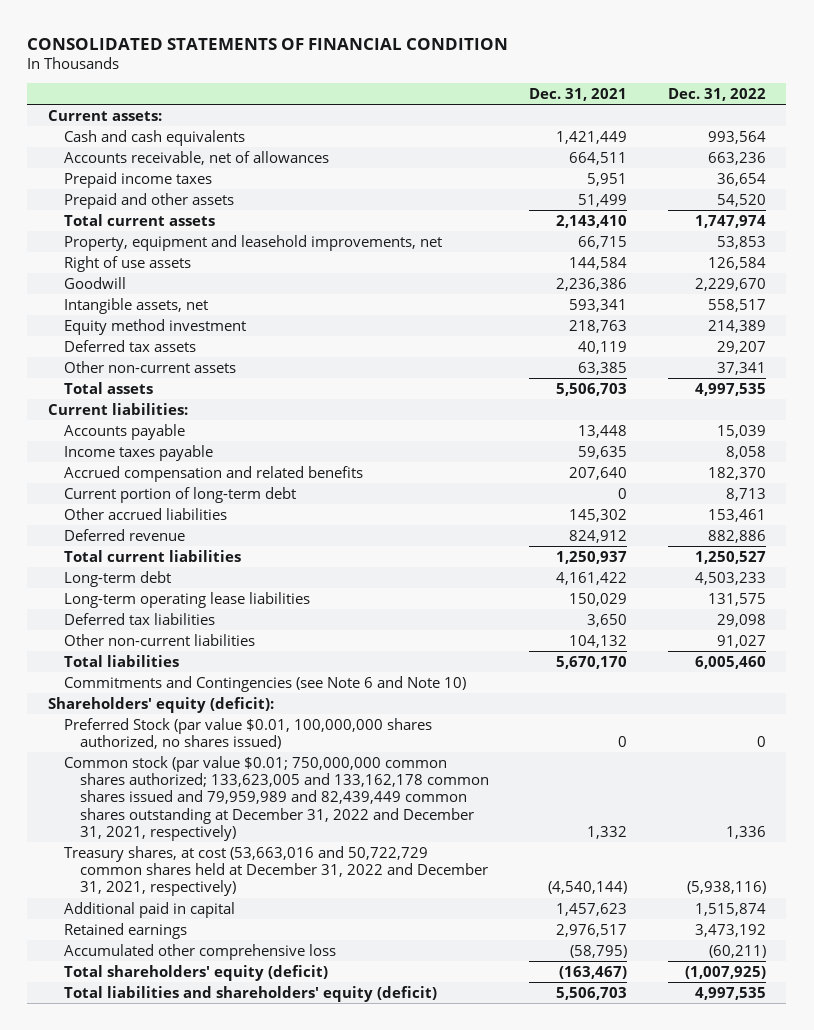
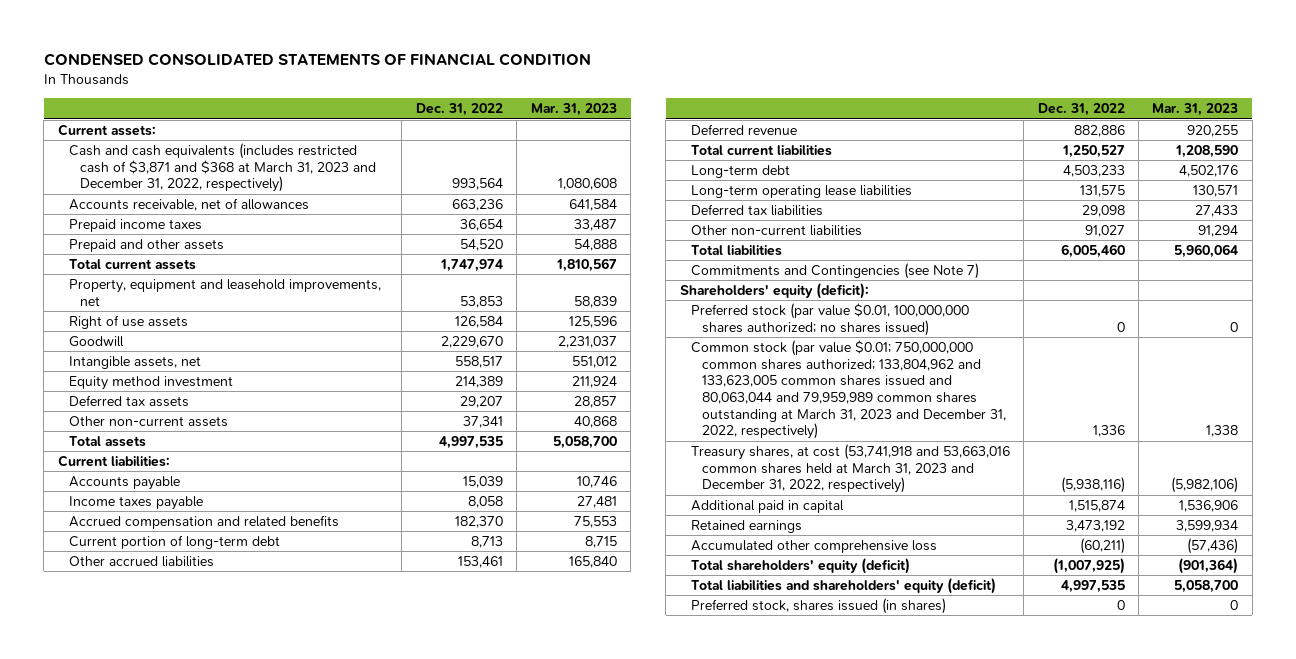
- CONSOLIDATED STATEMENTS OF FINANCIAL CONDITION
+ CONDENSED CONSOLIDATED STATEMENTS OF FINANCIAL CONDITION
- | Dec. 31, 2021 | Dec. 31, 2022
+ | Dec. 31, 2022 | Mar. 31, 2023
- Cash and cash equivalents | 1,421,449 | 993,564
+ Cash and cash equivalents (includes restricted cash of $3,871 and $368 at March 31, 2023 and December 31, 2022, respectively) | 993,564 | 1,080,608
- Commitments and Contingencies (see Note 6 and Note 10)
+ Commitments and Contingencies (see Note 7)
- Preferred Stock (par value $0.01, 100,000,000 shares authorized, no shares issued) | 0 | 0
- Common stock (par value $0.01; 750,000,000 common shares authorized; 133,623,005 and 133,162,178 common shares issued and 79,959,989 and 82,439,449 common shares outstanding at December 31, 2022 and December 31, 2021, respectively) | 1,332 | 1,336
- Treasury shares, at cost (53,663,016 and 50,722,729 common shares held at December 31, 2022 and December 31, 2021, respectively) | (4,540,144) | (5,938,116)
+ Preferred stock (par value $0.01, 100,000,000 shares authorized; no shares issued) | 0 | 0
+ Common stock (par value $0.01; 750,000,000 common shares authorized; 133,804,962 and 133,623,005 common shares issued and 80,063,044 and 79,959,989 common shares outstanding at March 31, 2023 and December 31, 2022, respectively) | 1,336 | 1,338
+ Treasury shares, at cost (53,741,918 and 53,663,016 common shares held at March 31, 2023 and December 31, 2022, respectively) | (5,938,116) | (5,982,106)
+ Preferred stock, shares issued (in shares) | 0 | 0

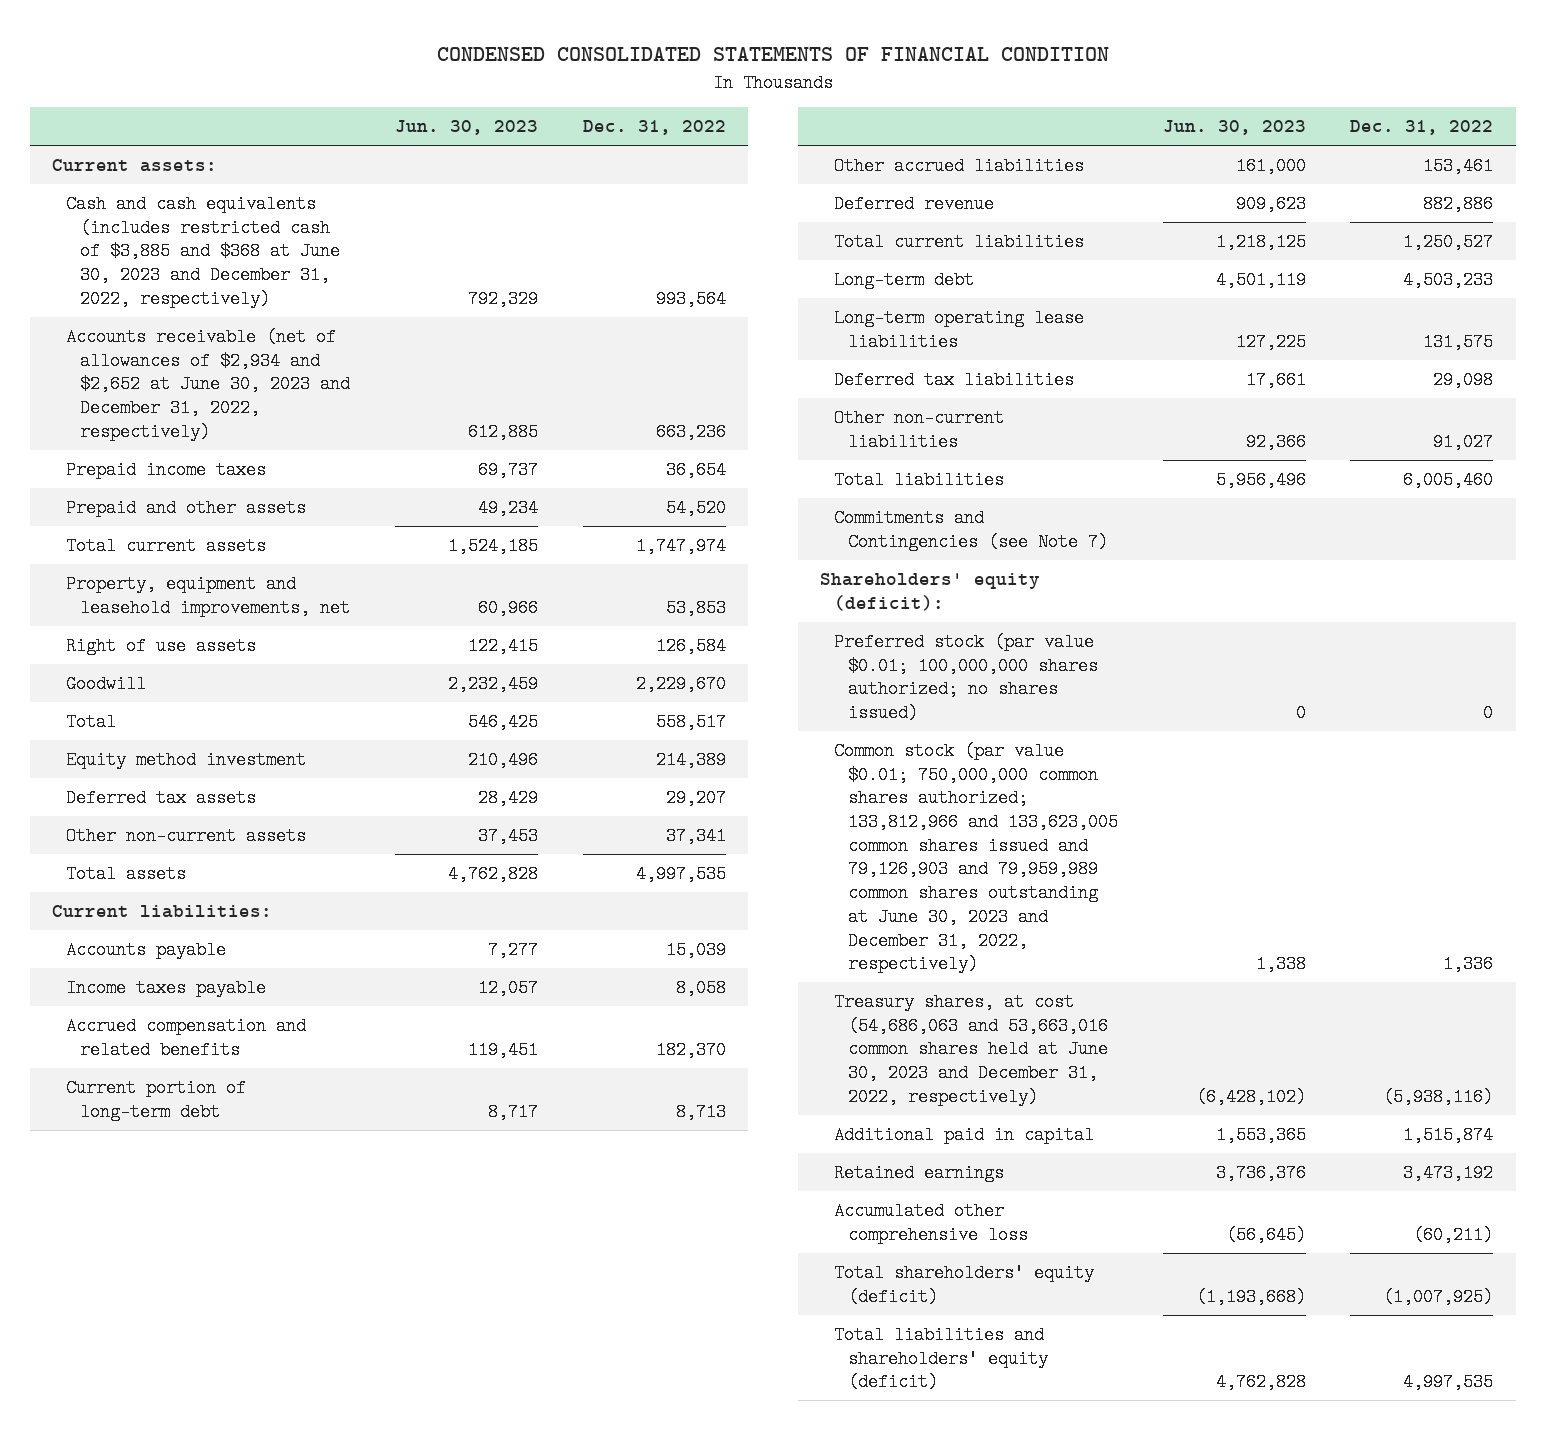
- | Dec. 31, 2022 | Mar. 31, 2023
+ | Jun. 30, 2023 | Dec. 31, 2022
- Cash and cash equivalents (includes restricted cash of $3,871 and $368 at March 31, 2023 and December 31, 2022, respectively) | 993,564 | 1,080,608
- Accounts receivable, net of allowances | 663,236 | 641,584
+ Cash and cash equivalents (includes restricted cash of $3,885 and $368 at June 30, 2023 and December 31, 2022, respectively) | 792,329 | 993,564
+ Accounts receivable (net of allowances of $2,934 and $2,652 at June 30, 2023 and December 31, 2022, respectively) | 612,885 | 663,236
- Intangible assets, net | 558,517 | 551,012
+ Total | 546,425 | 558,517
- Preferred stock (par value $0.01, 100,000,000 shares authorized; no shares issued) | 0 | 0
- Common stock (par value $0.01; 750,000,000 common shares authorized; 133,804,962 and 133,623,005 common shares issued and 80,063,044 and 79,959,989 common shares outstanding at March 31, 2023 and December 31, 2022, respectively) | 1,336 | 1,338
- Treasury shares, at cost (53,741,918 and 53,663,016 common shares held at March 31, 2023 and December 31, 2022, respectively) | (5,938,116) | (5,982,106)
+ Preferred stock (par value $0.01; 100,000,000 shares authorized; no shares issued) | 0 | 0
+ Common stock (par value $0.01; 750,000,000 common shares authorized; 133,812,966 and 133,623,005 common shares issued and 79,126,903 and 79,959,989 common shares outstanding at June 30, 2023 and December 31, 2022, respectively) | 1,338 | 1,336
+ Treasury shares, at cost (54,686,063 and 53,663,016 common shares held at June 30, 2023 and December 31, 2022, respectively) | (6,428,102) | (5,938,116)
- Preferred stock, shares issued (in shares) | 0 | 0

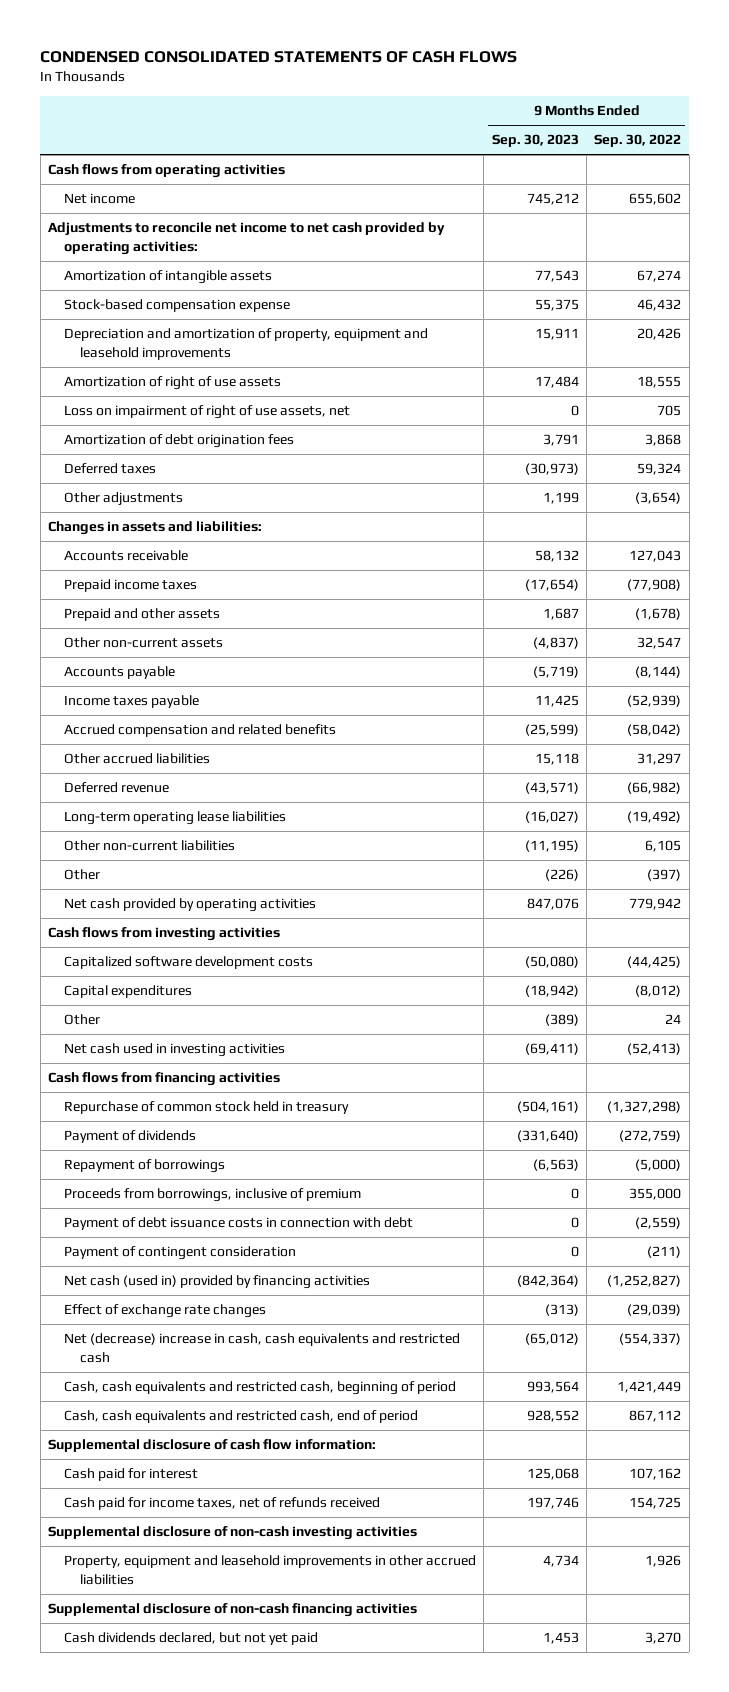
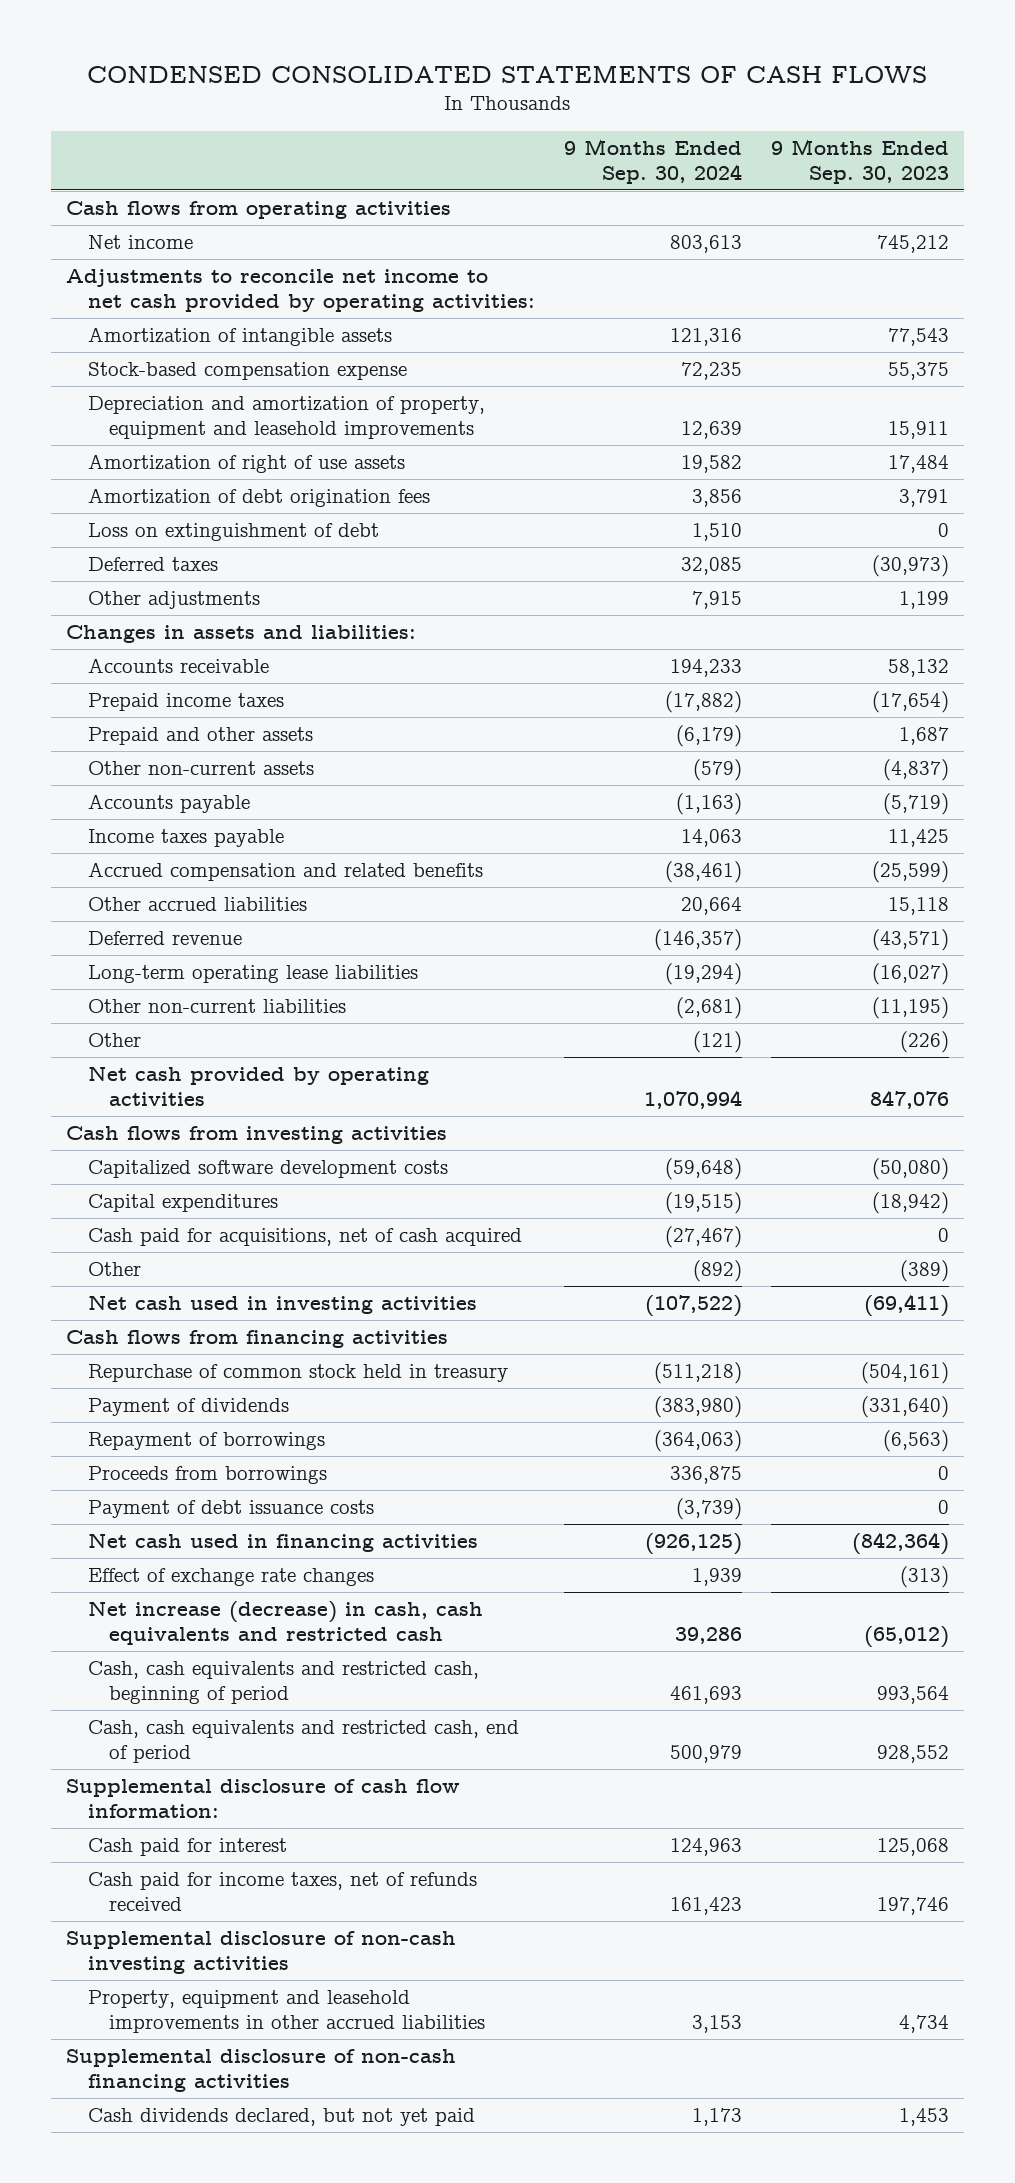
- | 9 Months Ended Sep. 30, 2023 | 9 Months Ended Sep. 30, 2022
+ | 9 Months Ended Sep. 30, 2024 | 9 Months Ended Sep. 30, 2023
- Loss on impairment of right of use assets, net | 0 | 705
+ Loss on extinguishment of debt | 1,510 | 0
+ Cash paid for acquisitions, net of cash acquired | (27,467) | 0
- Proceeds from borrowings, inclusive of premium | 0 | 355,000
- Payment of debt issuance costs in connection with debt | 0 | (2,559)
- Payment of contingent consideration | 0 | (211)
- Net cash (used in) provided by financing activities | (842,364) | (1,252,827)
+ Proceeds from borrowings | 336,875 | 0
+ Payment of debt issuance costs | (3,739) | 0
+ Net cash used in financing activities | (926,125) | (842,364)
- Net (decrease) increase in cash, cash equivalents and restricted cash | (65,012) | (554,337)
+ Net increase (decrease) in cash, cash equivalents and restricted cash | 39,286 | (65,012)

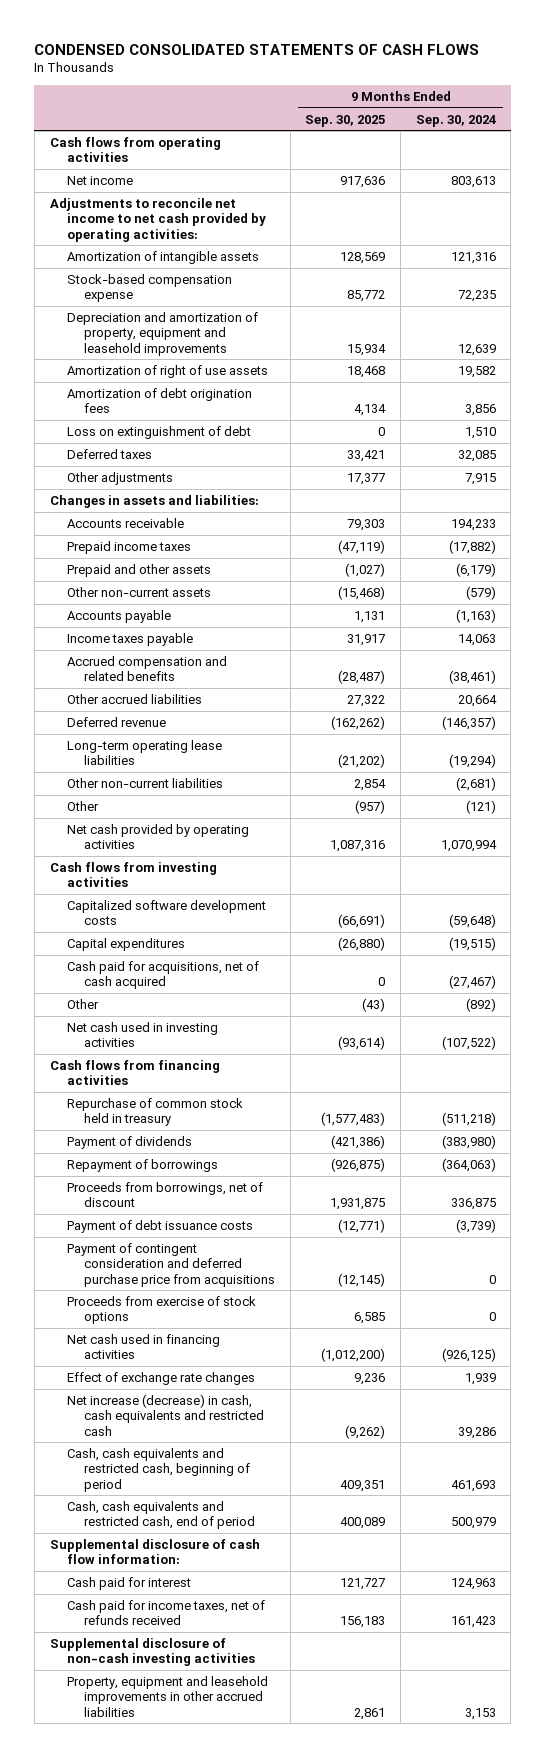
- | 9 Months Ended Sep. 30, 2024 | 9 Months Ended Sep. 30, 2023
+ | 9 Months Ended Sep. 30, 2025 | 9 Months Ended Sep. 30, 2024
- Proceeds from borrowings | 336,875 | 0
+ Proceeds from borrowings, net of discount | 1,931,875 | 336,875
+ Payment of contingent consideration and deferred purchase price from acquisitions | (12,145) | 0
+ Proceeds from exercise of stock options | 6,585 | 0
- Supplemental disclosure of non-cash financing activities
- Cash dividends declared, but not yet paid | 1,173 | 1,453

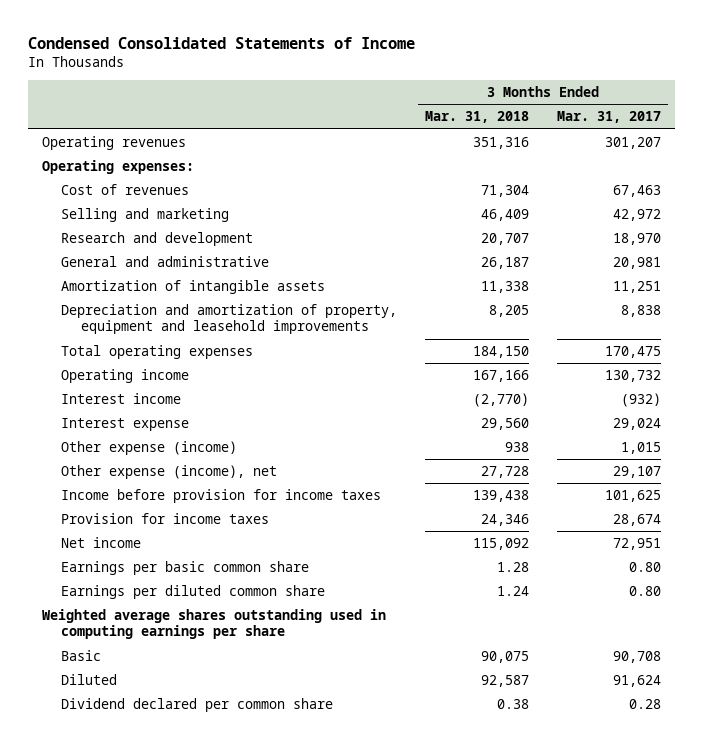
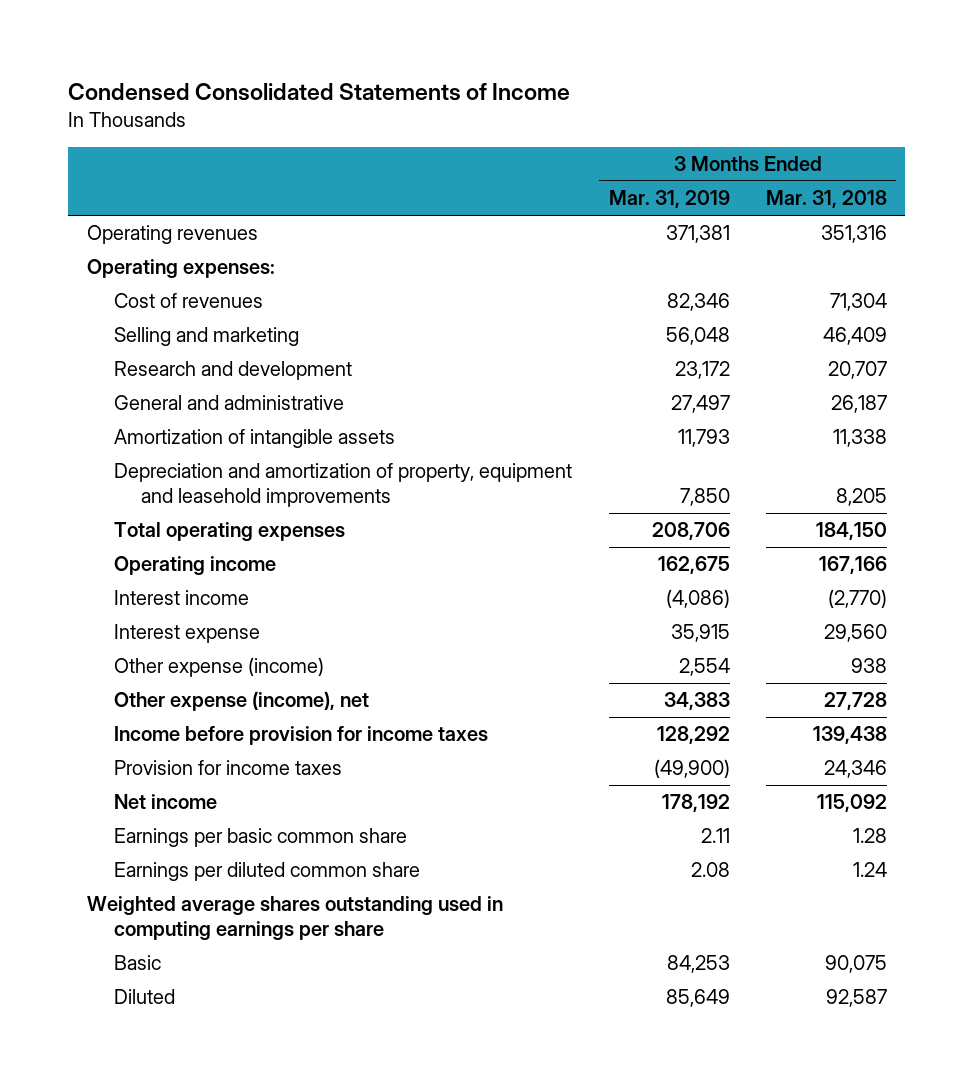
- | 3 Months Ended Mar. 31, 2018 | 3 Months Ended Mar. 31, 2017
+ | 3 Months Ended Mar. 31, 2019 | 3 Months Ended Mar. 31, 2018
- Dividend declared per common share | 0.38 | 0.28

